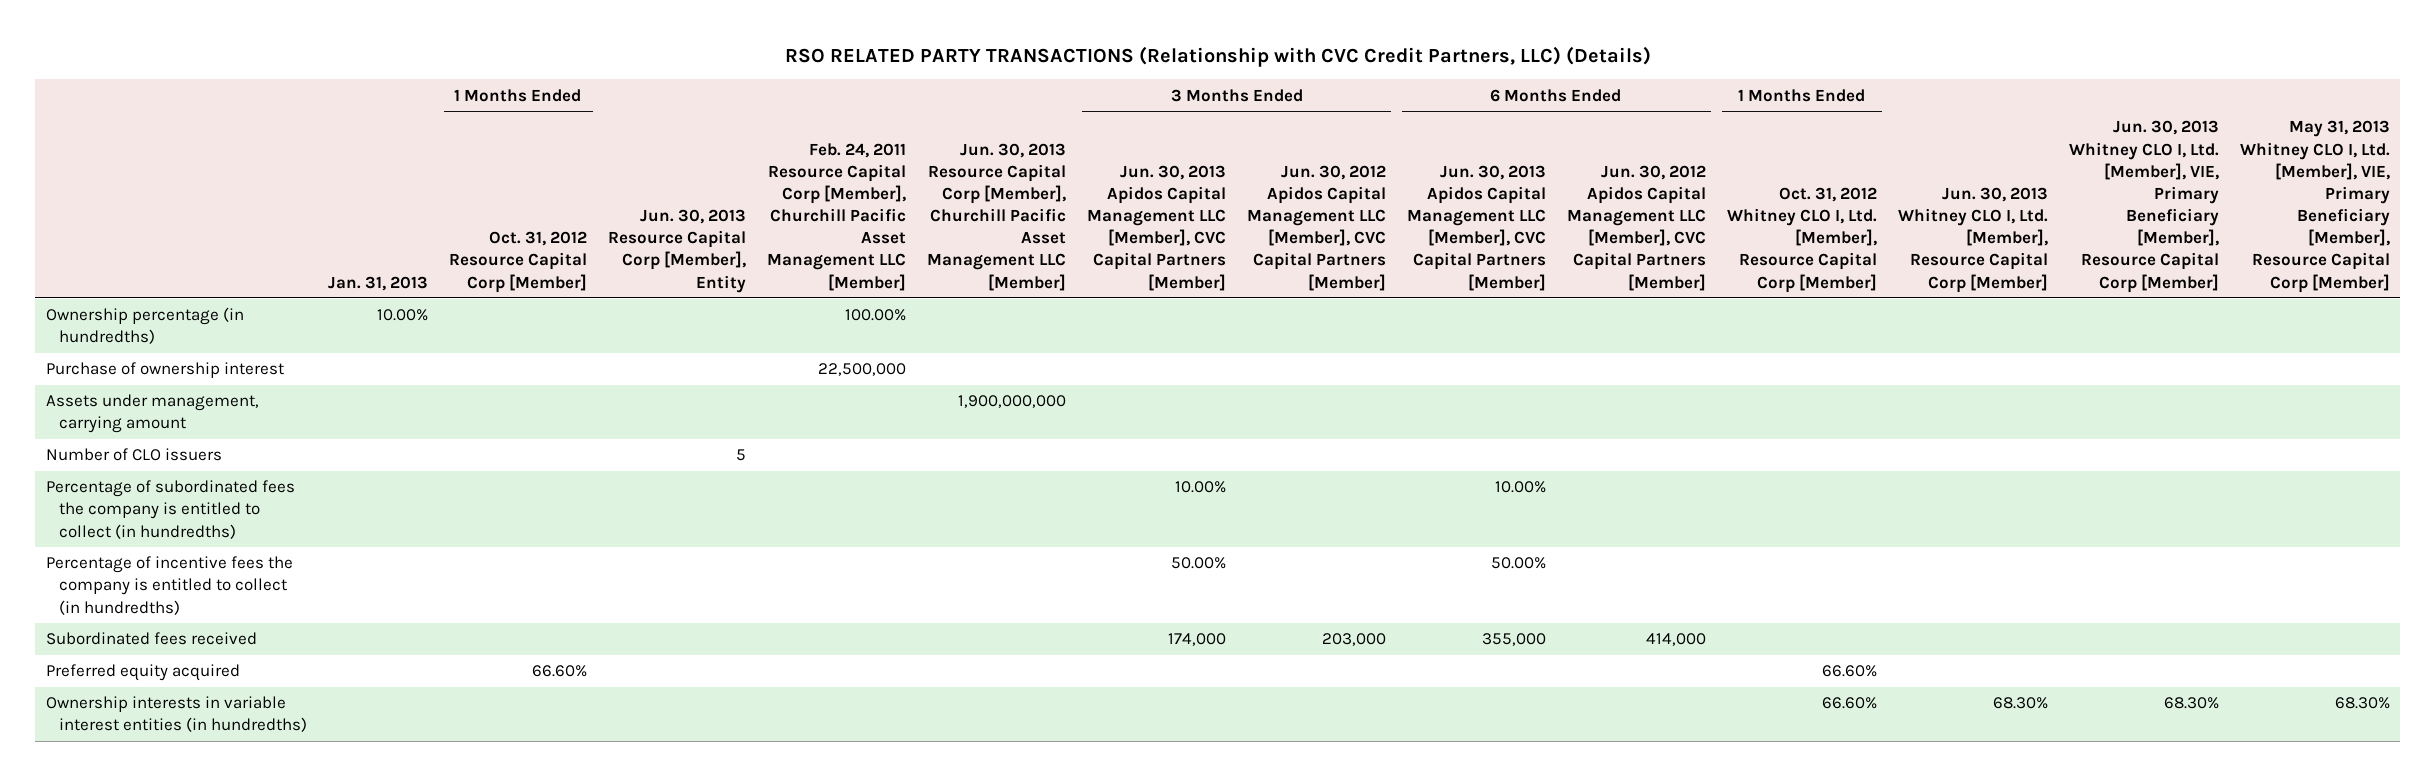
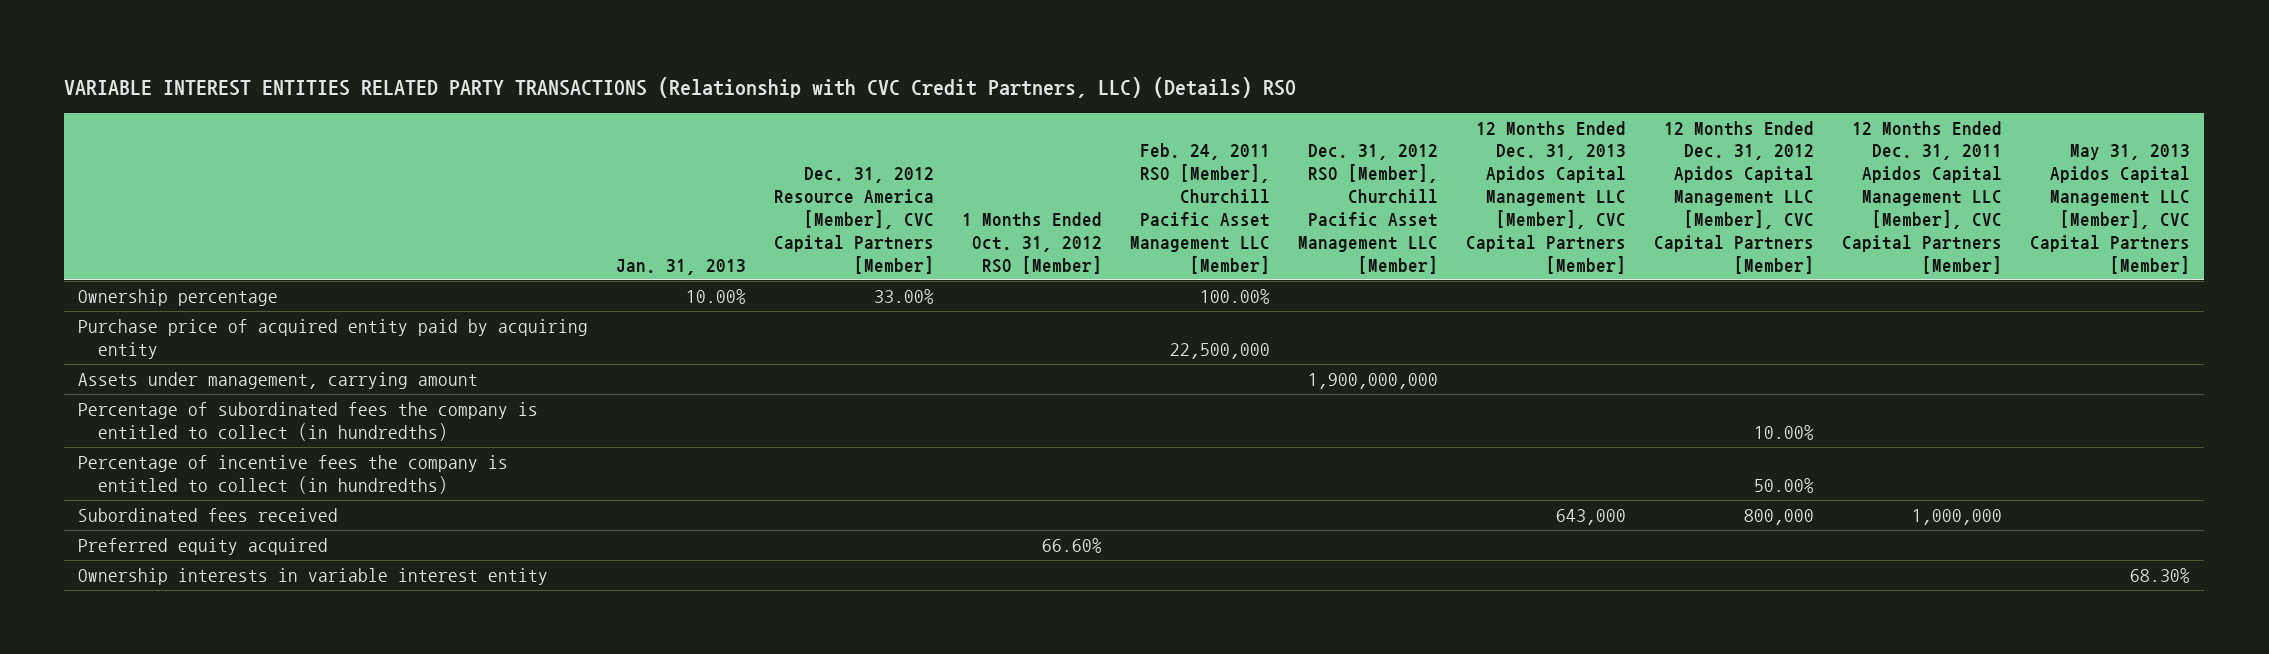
- RSO RELATED PARTY TRANSACTIONS (Relationship with CVC Credit Partners, LLC) (Details)
+ VARIABLE INTEREST ENTITIES RELATED PARTY TRANSACTIONS (Relationship with CVC Credit Partners, LLC) (Details) RSO
- | Jan. 31, 2013 | 1 Months Ended Oct. 31, 2012 Resource Capital Corp [Member] | Jun. 30, 2013 Resource Capital Corp [Member], Entity | Feb. 24, 2011 Resource Capital Corp [Member], Churchill Pacific Asset Management LLC [Member] | Jun. 30, 2013 Resource Capital Corp [Member], Churchill Pacific Asset Management LLC [Member] | 3 Months Ended Jun. 30, 2013 Apidos Capital Management LLC [Member], CVC Capital Partners [Member] | 3 Months Ended Jun. 30, 2012 Apidos Capital Management LLC [Member], CVC Capital Partners [Member] | 6 Months Ended Jun. 30, 2013 Apidos Capital Management LLC [Member], CVC Capital Partners [Member] | 6 Months Ended Jun. 30, 2012 Apidos Capital Management LLC [Member], CVC Capital Partners [Member] | 1 Months Ended Oct. 31, 2012 Whitney CLO I, Ltd. [Member], Resource Capital Corp [Member] | Jun. 30, 2013 Whitney CLO I, Ltd. [Member], Resource Capital Corp [Member] | Jun. 30, 2013 Whitney CLO I, Ltd. [Member], VIE, Primary Beneficiary [Member], Resource Capital Corp [Member] | May 31, 2013 Whitney CLO I, Ltd. [Member], VIE, Primary Beneficiary [Member], Resource Capital Corp [Member]
+ | Jan. 31, 2013 | Dec. 31, 2012 Resource America [Member], CVC Capital Partners [Member] | 1 Months Ended Oct. 31, 2012 RSO [Member] | Feb. 24, 2011 RSO [Member], Churchill Pacific Asset Management LLC [Member] | Dec. 31, 2012 RSO [Member], Churchill Pacific Asset Management LLC [Member] | 12 Months Ended Dec. 31, 2013 Apidos Capital Management LLC [Member], CVC Capital Partners [Member] | 12 Months Ended Dec. 31, 2012 Apidos Capital Management LLC [Member], CVC Capital Partners [Member] | 12 Months Ended Dec. 31, 2011 Apidos Capital Management LLC [Member], CVC Capital Partners [Member] | May 31, 2013 Apidos Capital Management LLC [Member], CVC Capital Partners [Member]
- Ownership percentage (in hundredths) | 10.00% | | | 100.00% | | | | | | | | |
- Purchase of ownership interest | | | | 22,500,000 | | | | | | | | |
+ Ownership percentage | 10.00% | 33.00% | | 100.00% | | | | |
+ Purchase price of acquired entity paid by acquiring entity | | | | 22,500,000 | | | | |
- Number of CLO issuers | | | 5 | | | | | | | | | |
- Ownership interests in variable interest entities (in hundredths) | | | | | | | | | | 66.60% | 68.30% | 68.30% | 68.30%
+ Ownership interests in variable interest entity | | | | | | | | | 68.30%

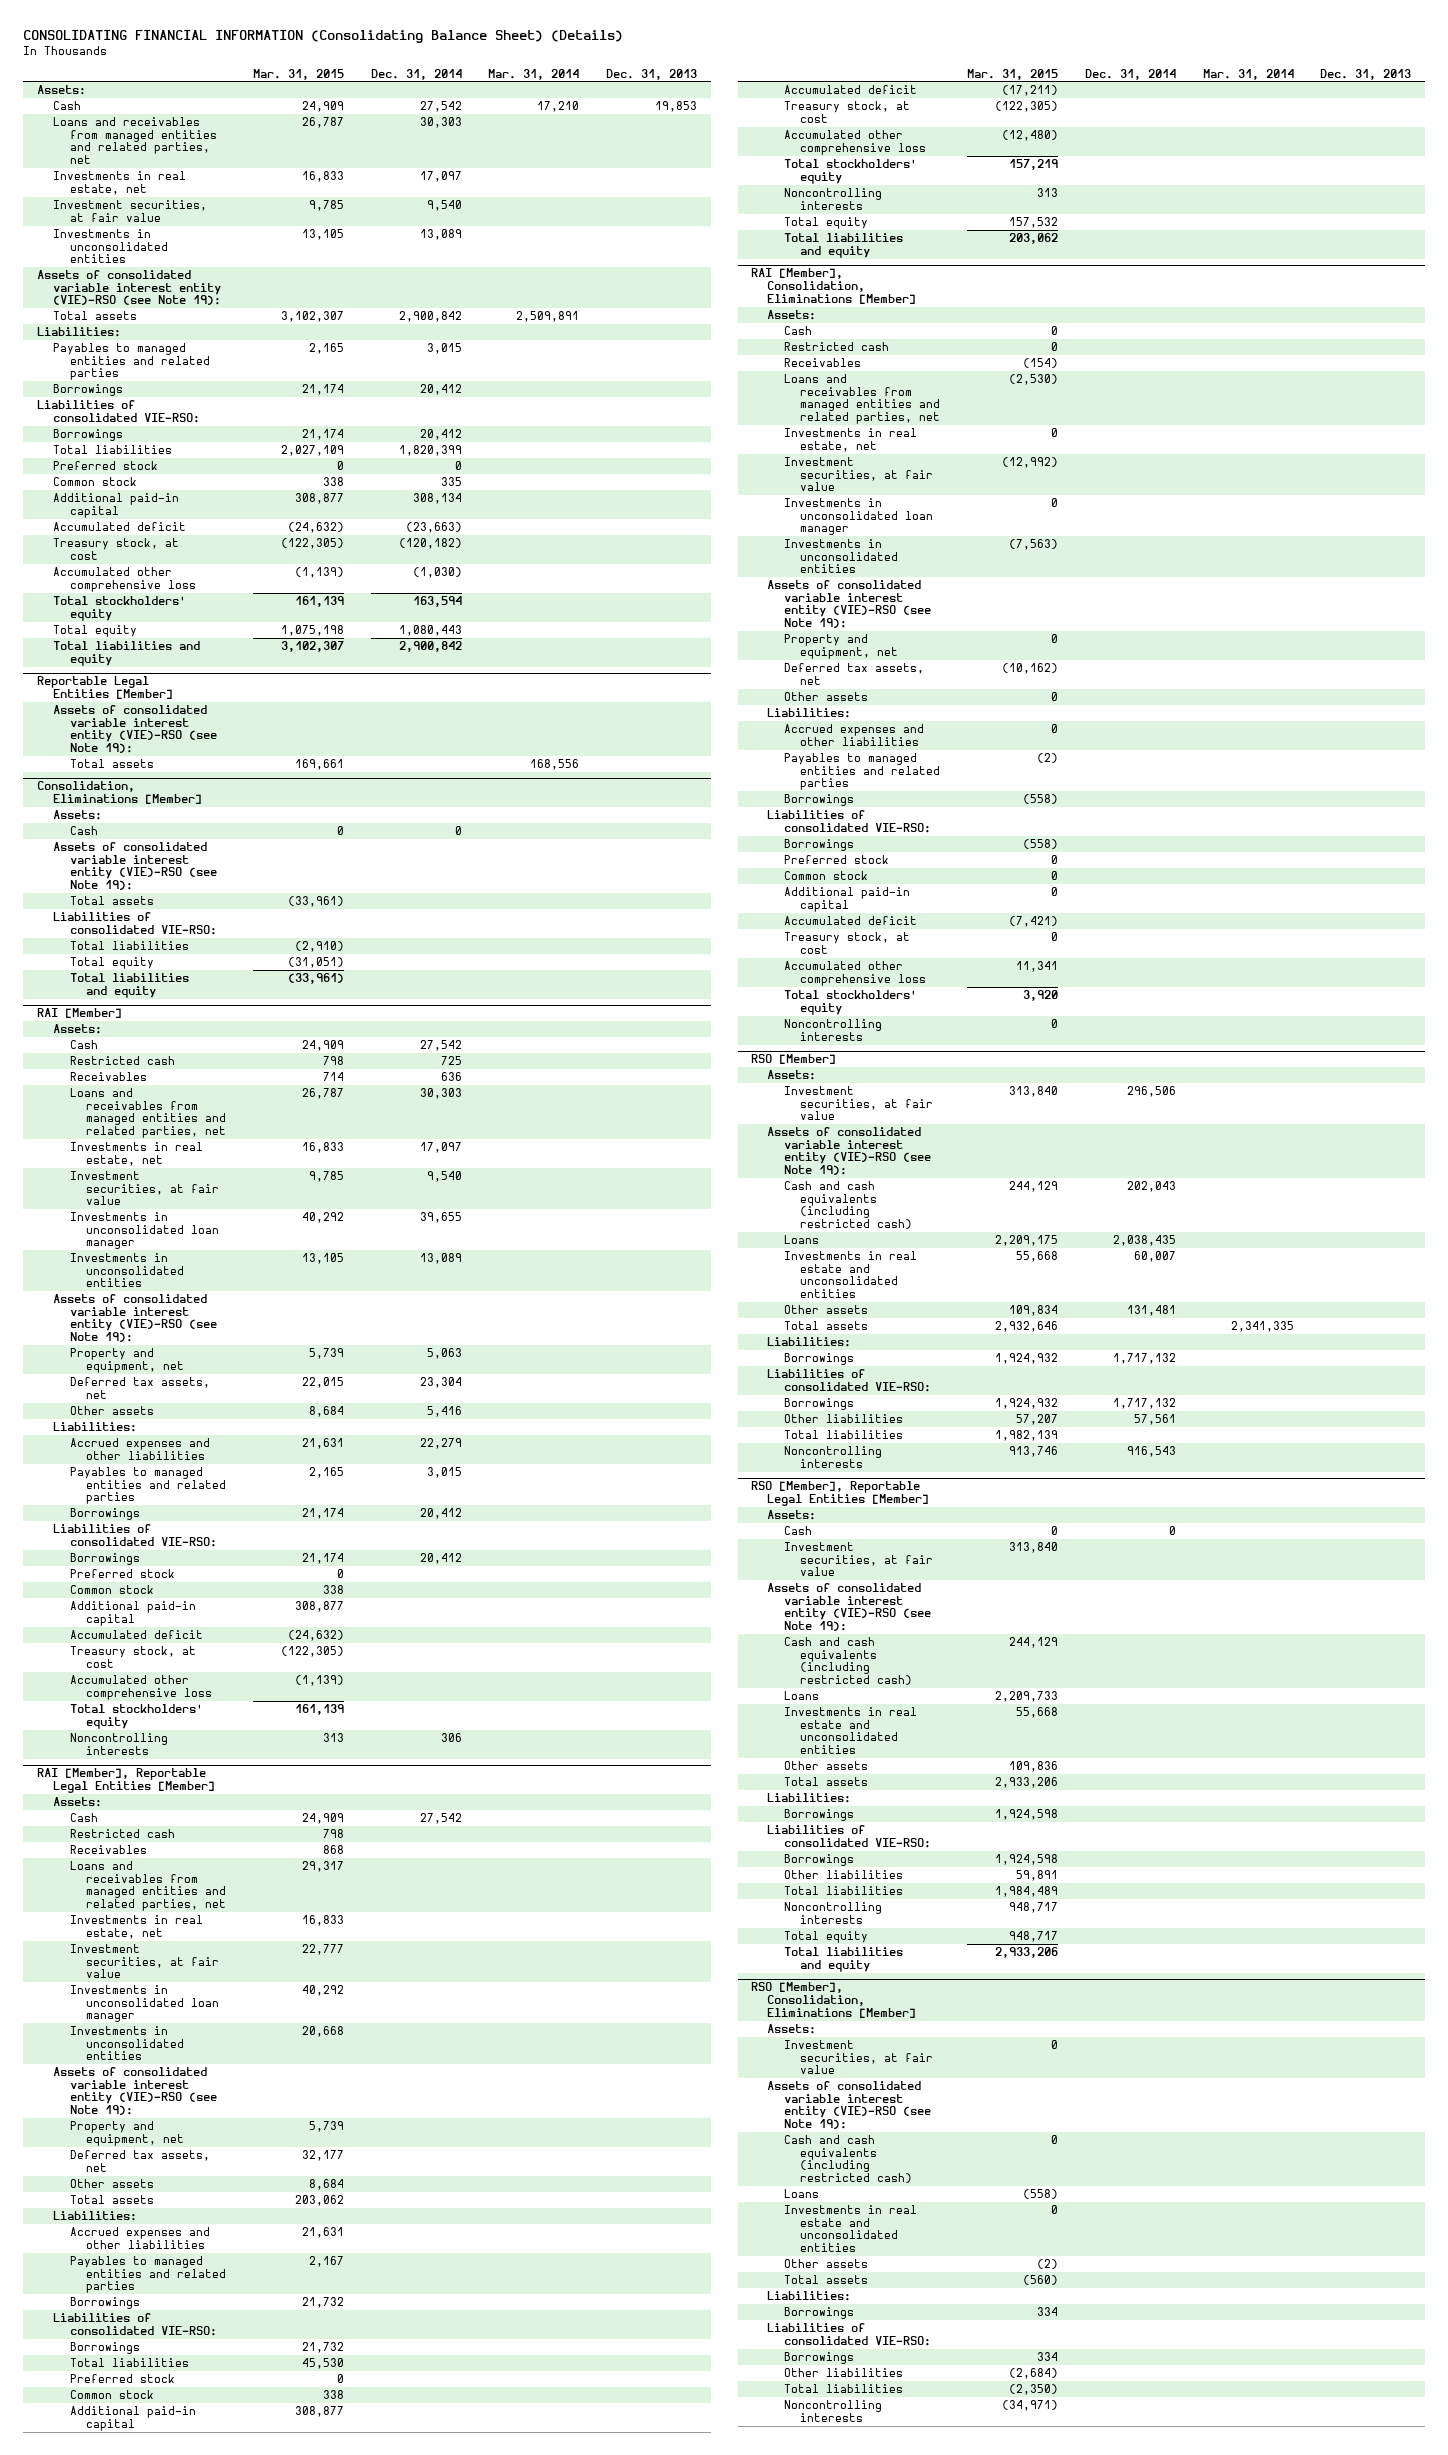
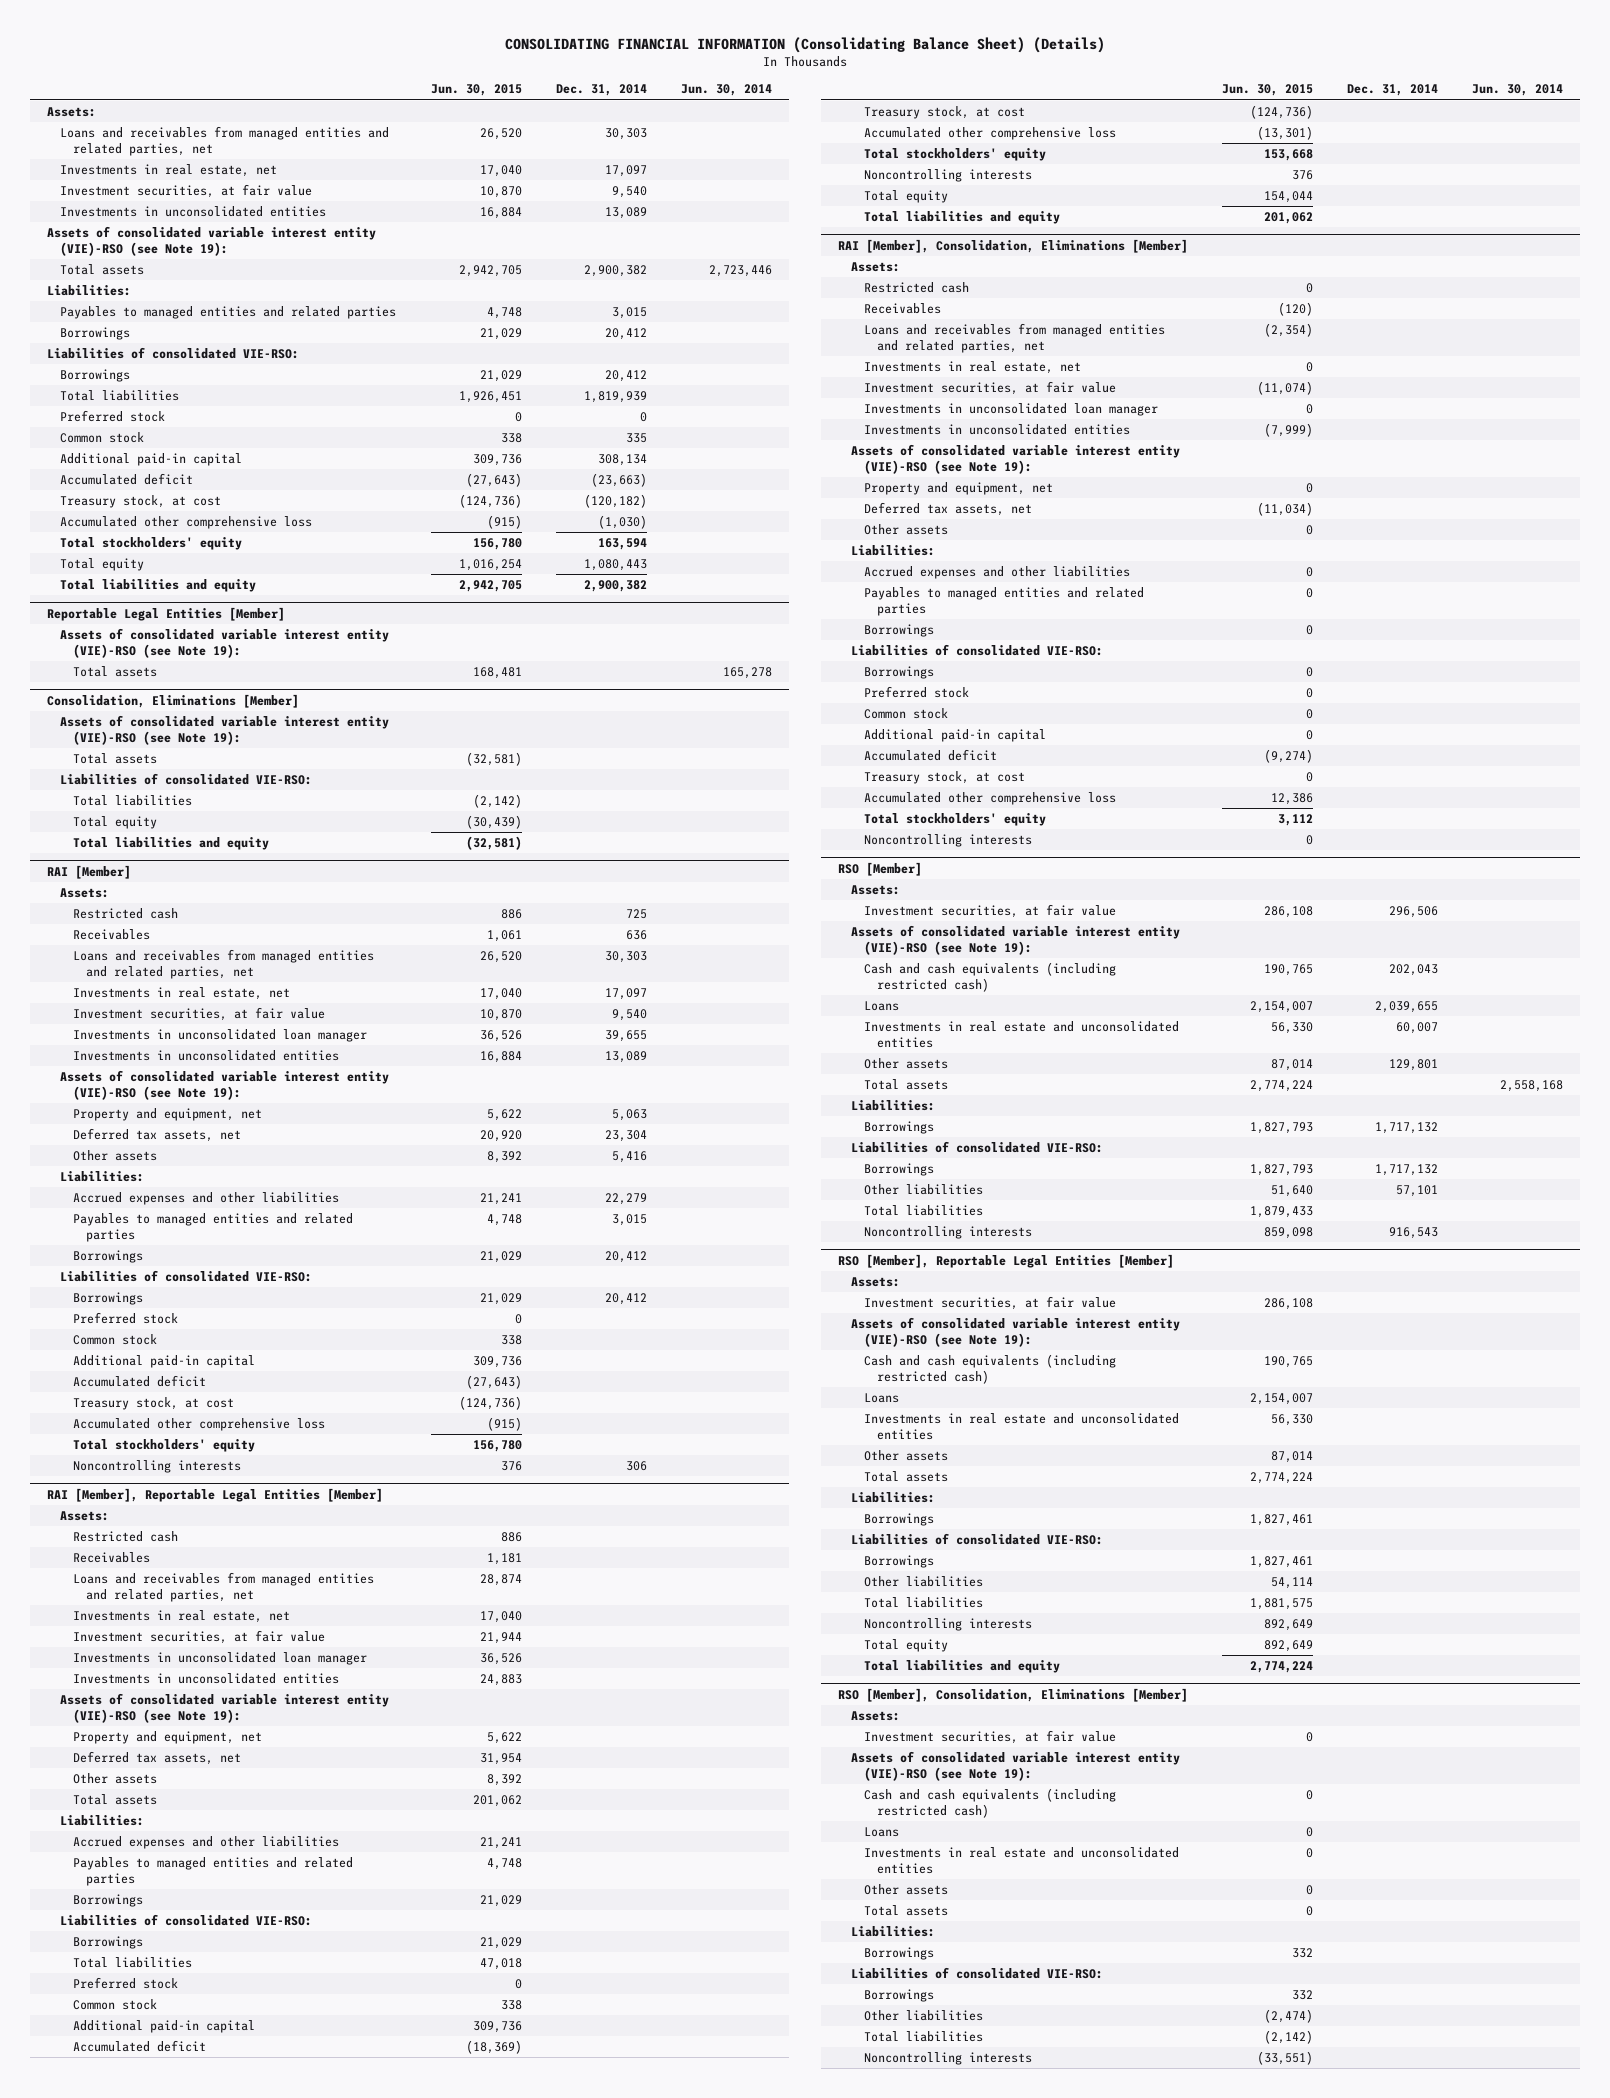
- | Mar. 31, 2015 | Dec. 31, 2014 | Mar. 31, 2014 | Dec. 31, 2013
+ | Jun. 30, 2015 | Dec. 31, 2014 | Jun. 30, 2014
- Cash | 24,909 | 27,542 | 17,210 | 19,853
- Total assets | 3,102,307 | 2,900,842 | 2,509,891 |
+ Total assets | 2,942,705 | 2,900,382 | 2,723,446
- Total liabilities | 2,027,109 | 1,820,399 | |
+ Total liabilities | 1,926,451 | 1,819,939 |
- Total liabilities and equity | 3,102,307 | 2,900,842 | |
+ Total liabilities and equity | 2,942,705 | 2,900,382 |
@ Consolidation, Eliminations [Member]
- Assets:
- Cash | 0 | 0 | |
@ RAI [Member]
- Cash | 24,909 | 27,542 | |
@ RAI [Member], Reportable Legal Entities [Member]
- Cash | 24,909 | 27,542 | |
@ RAI [Member], Consolidation, Eliminations [Member]
- Cash | 0 | | |
@ RSO [Member]
- Loans | 2,209,175 | 2,038,435 | |
+ Loans | 2,154,007 | 2,039,655 |
- Other assets | 109,834 | 131,481 | |
+ Other assets | 87,014 | 129,801 |
- Other liabilities | 57,207 | 57,561 | |
+ Other liabilities | 51,640 | 57,101 |
@ RSO [Member], Reportable Legal Entities [Member]
- Cash | 0 | 0 | |

